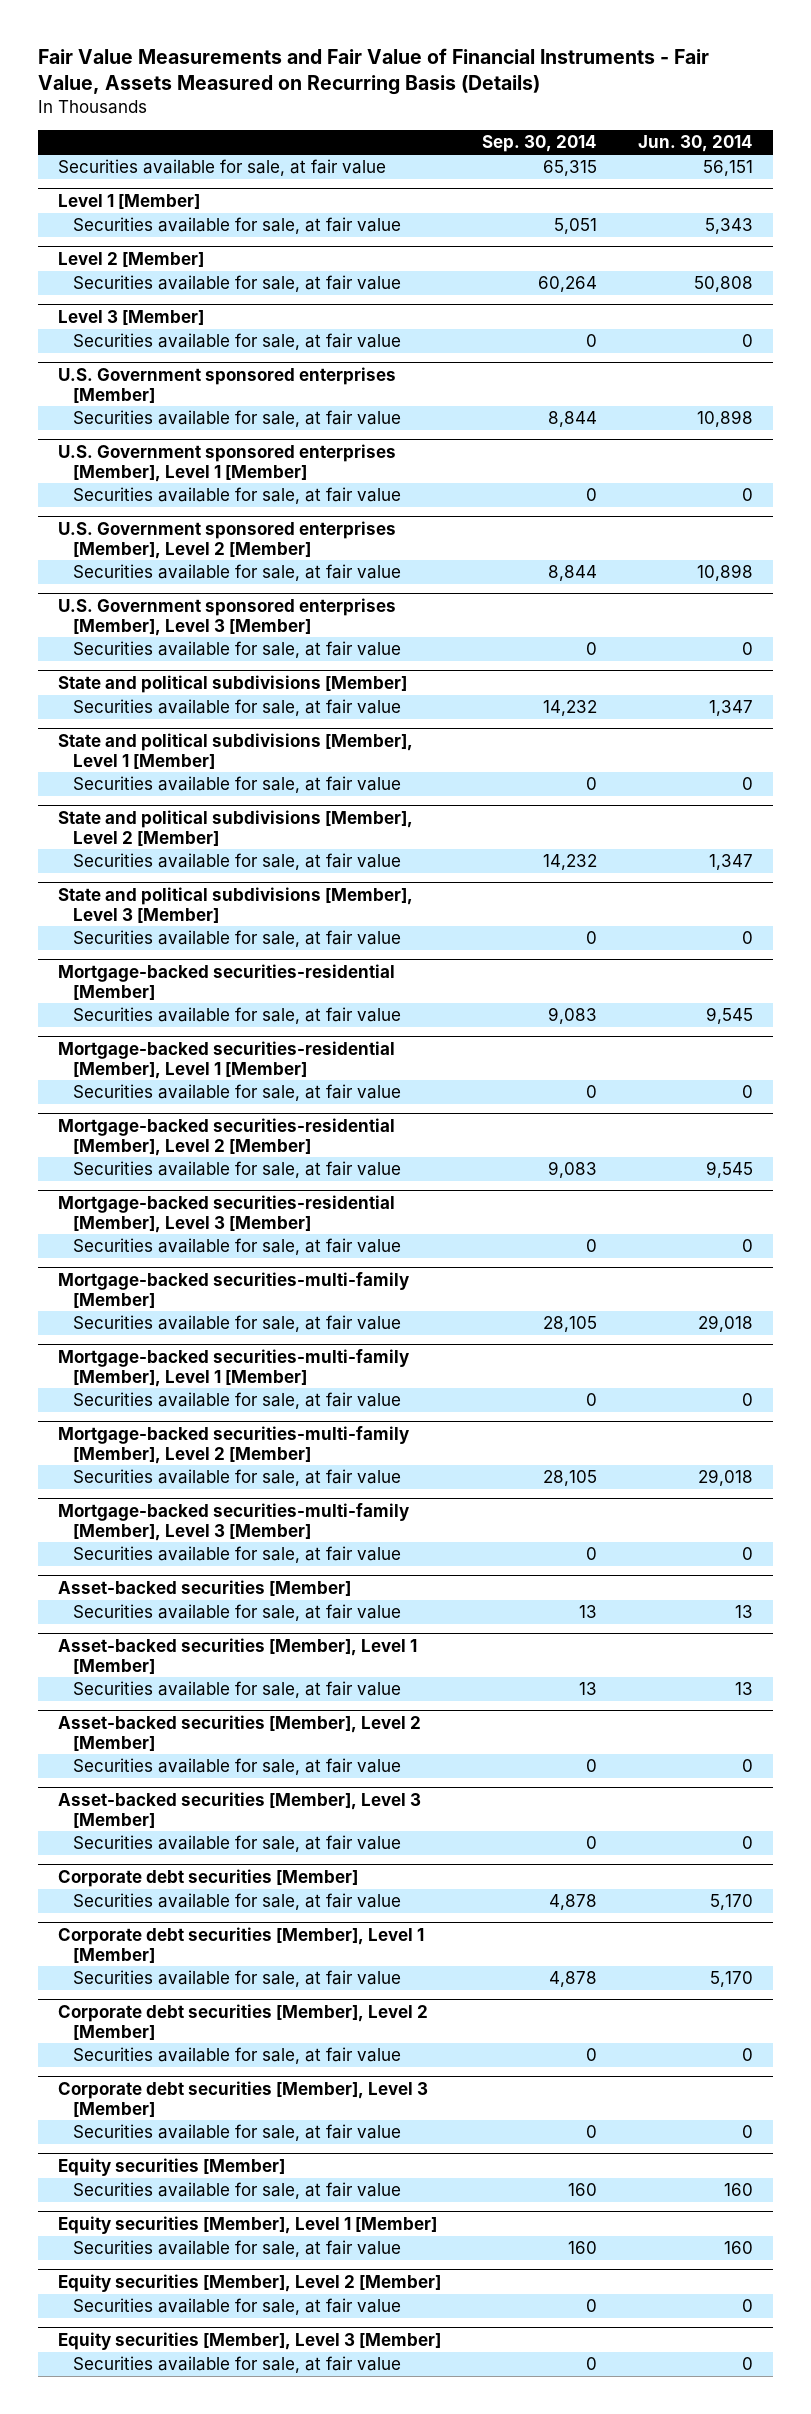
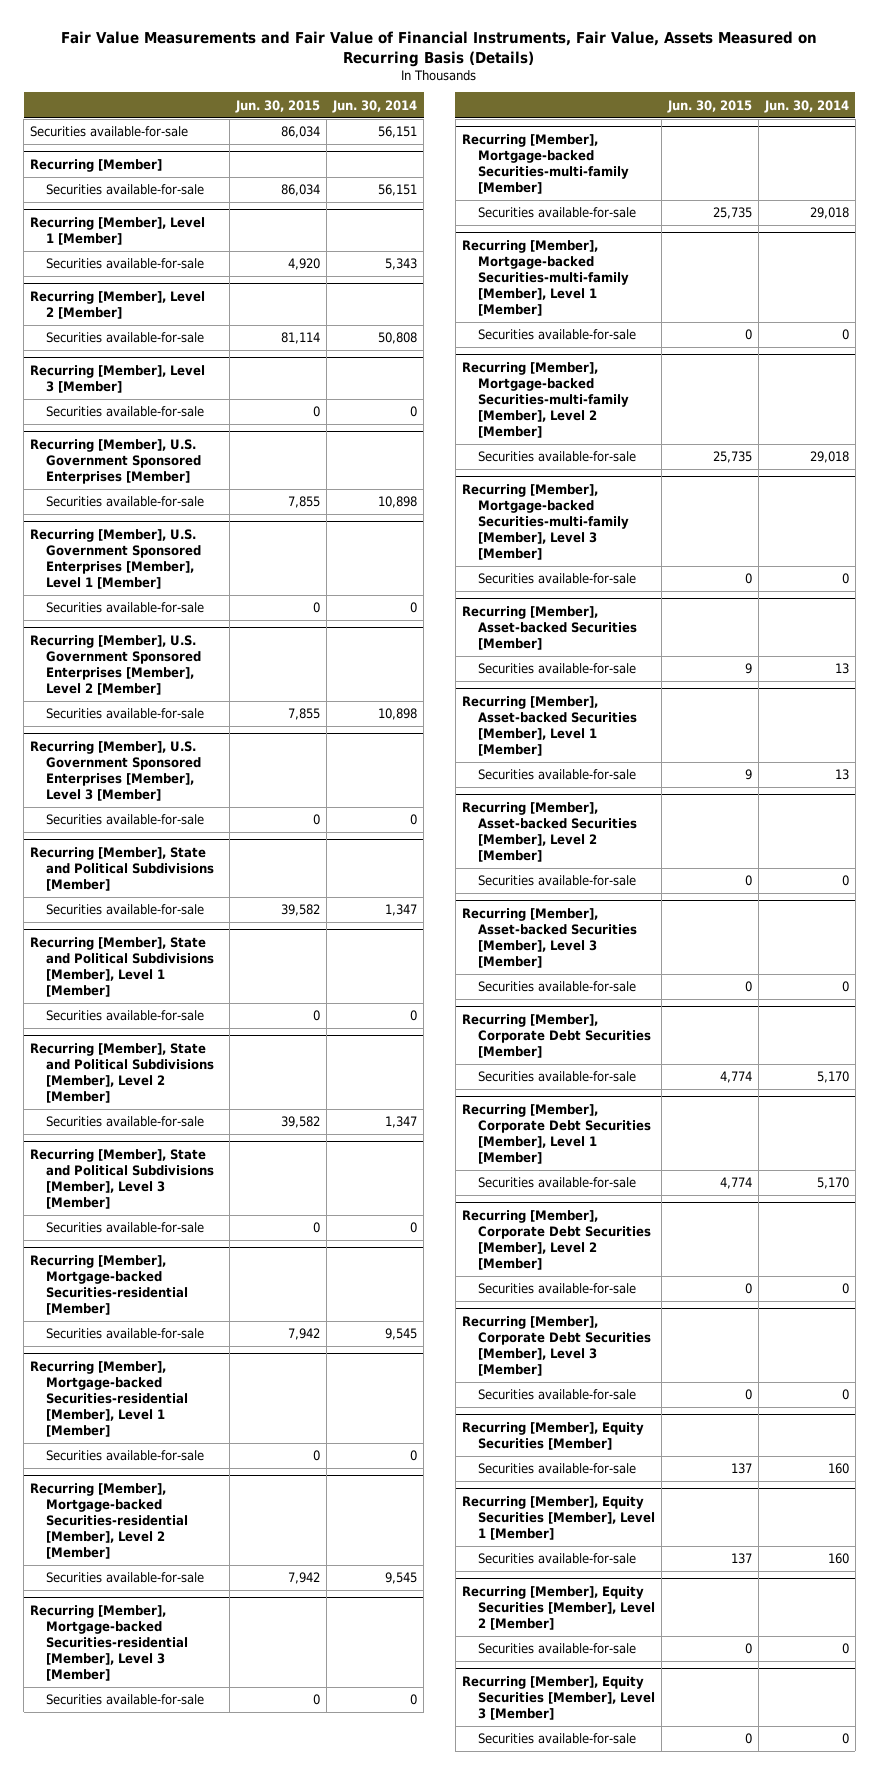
- Fair Value Measurements and Fair Value of Financial Instruments - Fair Value, Assets Measured on Recurring Basis (Details)
+ Fair Value Measurements and Fair Value of Financial Instruments, Fair Value, Assets Measured on Recurring Basis (Details)
- | Sep. 30, 2014 | Jun. 30, 2014
+ | Jun. 30, 2015 | Jun. 30, 2014
- Securities available for sale, at fair value | 65,315 | 56,151
- Level 1 [Member]
- Securities available for sale, at fair value | 5,051 | 5,343
- Level 2 [Member]
- Securities available for sale, at fair value | 60,264 | 50,808
- Level 3 [Member]
- Securities available for sale, at fair value | 0 | 0
- U.S. Government sponsored enterprises [Member]
- Securities available for sale, at fair value | 8,844 | 10,898
- U.S. Government sponsored enterprises [Member], Level 1 [Member]
- Securities available for sale, at fair value | 0 | 0
- U.S. Government sponsored enterprises [Member], Level 2 [Member]
- Securities available for sale, at fair value | 8,844 | 10,898
- U.S. Government sponsored enterprises [Member], Level 3 [Member]
- Securities available for sale, at fair value | 0 | 0
- State and political subdivisions [Member]
- Securities available for sale, at fair value | 14,232 | 1,347
- State and political subdivisions [Member], Level 1 [Member]
- Securities available for sale, at fair value | 0 | 0
- State and political subdivisions [Member], Level 2 [Member]
- Securities available for sale, at fair value | 14,232 | 1,347
- State and political subdivisions [Member], Level 3 [Member]
- Securities available for sale, at fair value | 0 | 0
- Mortgage-backed securities-residential [Member]
- Securities available for sale, at fair value | 9,083 | 9,545
- Mortgage-backed securities-residential [Member], Level 1 [Member]
- Securities available for sale, at fair value | 0 | 0
- Mortgage-backed securities-residential [Member], Level 2 [Member]
- Securities available for sale, at fair value | 9,083 | 9,545
- Mortgage-backed securities-residential [Member], Level 3 [Member]
- Securities available for sale, at fair value | 0 | 0
- Mortgage-backed securities-multi-family [Member]
- Securities available for sale, at fair value | 28,105 | 29,018
- Mortgage-backed securities-multi-family [Member], Level 1 [Member]
- Securities available for sale, at fair value | 0 | 0
- Mortgage-backed securities-multi-family [Member], Level 2 [Member]
- Securities available for sale, at fair value | 28,105 | 29,018
- Mortgage-backed securities-multi-family [Member], Level 3 [Member]
- Securities available for sale, at fair value | 0 | 0
- Asset-backed securities [Member]
- Securities available for sale, at fair value | 13 | 13
- Asset-backed securities [Member], Level 1 [Member]
- Securities available for sale, at fair value | 13 | 13
- Asset-backed securities [Member], Level 2 [Member]
- Securities available for sale, at fair value | 0 | 0
- Asset-backed securities [Member], Level 3 [Member]
- Securities available for sale, at fair value | 0 | 0
- Corporate debt securities [Member]
- Securities available for sale, at fair value | 4,878 | 5,170
- Corporate debt securities [Member], Level 1 [Member]
- Securities available for sale, at fair value | 4,878 | 5,170
- Corporate debt securities [Member], Level 2 [Member]
- Securities available for sale, at fair value | 0 | 0
- Corporate debt securities [Member], Level 3 [Member]
- Securities available for sale, at fair value | 0 | 0
- Equity securities [Member]
- Securities available for sale, at fair value | 160 | 160
- Equity securities [Member], Level 1 [Member]
- Securities available for sale, at fair value | 160 | 160
- Equity securities [Member], Level 2 [Member]
- Securities available for sale, at fair value | 0 | 0
- Equity securities [Member], Level 3 [Member]
- Securities available for sale, at fair value | 0 | 0
+ Securities available-for-sale | 86,034 | 56,151
+ Recurring [Member]
+ Securities available-for-sale | 86,034 | 56,151
+ Recurring [Member], Level 1 [Member]
+ Securities available-for-sale | 4,920 | 5,343
+ Recurring [Member], Level 2 [Member]
+ Securities available-for-sale | 81,114 | 50,808
+ Recurring [Member], Level 3 [Member]
+ Securities available-for-sale | 0 | 0
+ Recurring [Member], U.S. Government Sponsored Enterprises [Member]
+ Securities available-for-sale | 7,855 | 10,898
+ Recurring [Member], U.S. Government Sponsored Enterprises [Member], Level 1 [Member]
+ Securities available-for-sale | 0 | 0
+ Recurring [Member], U.S. Government Sponsored Enterprises [Member], Level 2 [Member]
+ Securities available-for-sale | 7,855 | 10,898
+ Recurring [Member], U.S. Government Sponsored Enterprises [Member], Level 3 [Member]
+ Securities available-for-sale | 0 | 0
+ Recurring [Member], State and Political Subdivisions [Member]
+ Securities available-for-sale | 39,582 | 1,347
+ Recurring [Member], State and Political Subdivisions [Member], Level 1 [Member]
+ Securities available-for-sale | 0 | 0
+ Recurring [Member], State and Political Subdivisions [Member], Level 2 [Member]
+ Securities available-for-sale | 39,582 | 1,347
+ Recurring [Member], State and Political Subdivisions [Member], Level 3 [Member]
+ Securities available-for-sale | 0 | 0
+ Recurring [Member], Mortgage-backed Securities-residential [Member]
+ Securities available-for-sale | 7,942 | 9,545
+ Recurring [Member], Mortgage-backed Securities-residential [Member], Level 1 [Member]
+ Securities available-for-sale | 0 | 0
+ Recurring [Member], Mortgage-backed Securities-residential [Member], Level 2 [Member]
+ Securities available-for-sale | 7,942 | 9,545
+ Recurring [Member], Mortgage-backed Securities-residential [Member], Level 3 [Member]
+ Securities available-for-sale | 0 | 0
+ Recurring [Member], Mortgage-backed Securities-multi-family [Member]
+ Securities available-for-sale | 25,735 | 29,018
+ Recurring [Member], Mortgage-backed Securities-multi-family [Member], Level 1 [Member]
+ Securities available-for-sale | 0 | 0
+ Recurring [Member], Mortgage-backed Securities-multi-family [Member], Level 2 [Member]
+ Securities available-for-sale | 25,735 | 29,018
+ Recurring [Member], Mortgage-backed Securities-multi-family [Member], Level 3 [Member]
+ Securities available-for-sale | 0 | 0
+ Recurring [Member], Asset-backed Securities [Member]
+ Securities available-for-sale | 9 | 13
+ Recurring [Member], Asset-backed Securities [Member], Level 1 [Member]
+ Securities available-for-sale | 9 | 13
+ Recurring [Member], Asset-backed Securities [Member], Level 2 [Member]
+ Securities available-for-sale | 0 | 0
+ Recurring [Member], Asset-backed Securities [Member], Level 3 [Member]
+ Securities available-for-sale | 0 | 0
+ Recurring [Member], Corporate Debt Securities [Member]
+ Securities available-for-sale | 4,774 | 5,170
+ Recurring [Member], Corporate Debt Securities [Member], Level 1 [Member]
+ Securities available-for-sale | 4,774 | 5,170
+ Recurring [Member], Corporate Debt Securities [Member], Level 2 [Member]
+ Securities available-for-sale | 0 | 0
+ Recurring [Member], Corporate Debt Securities [Member], Level 3 [Member]
+ Securities available-for-sale | 0 | 0
+ Recurring [Member], Equity Securities [Member]
+ Securities available-for-sale | 137 | 160
+ Recurring [Member], Equity Securities [Member], Level 1 [Member]
+ Securities available-for-sale | 137 | 160
+ Recurring [Member], Equity Securities [Member], Level 2 [Member]
+ Securities available-for-sale | 0 | 0
+ Recurring [Member], Equity Securities [Member], Level 3 [Member]
+ Securities available-for-sale | 0 | 0

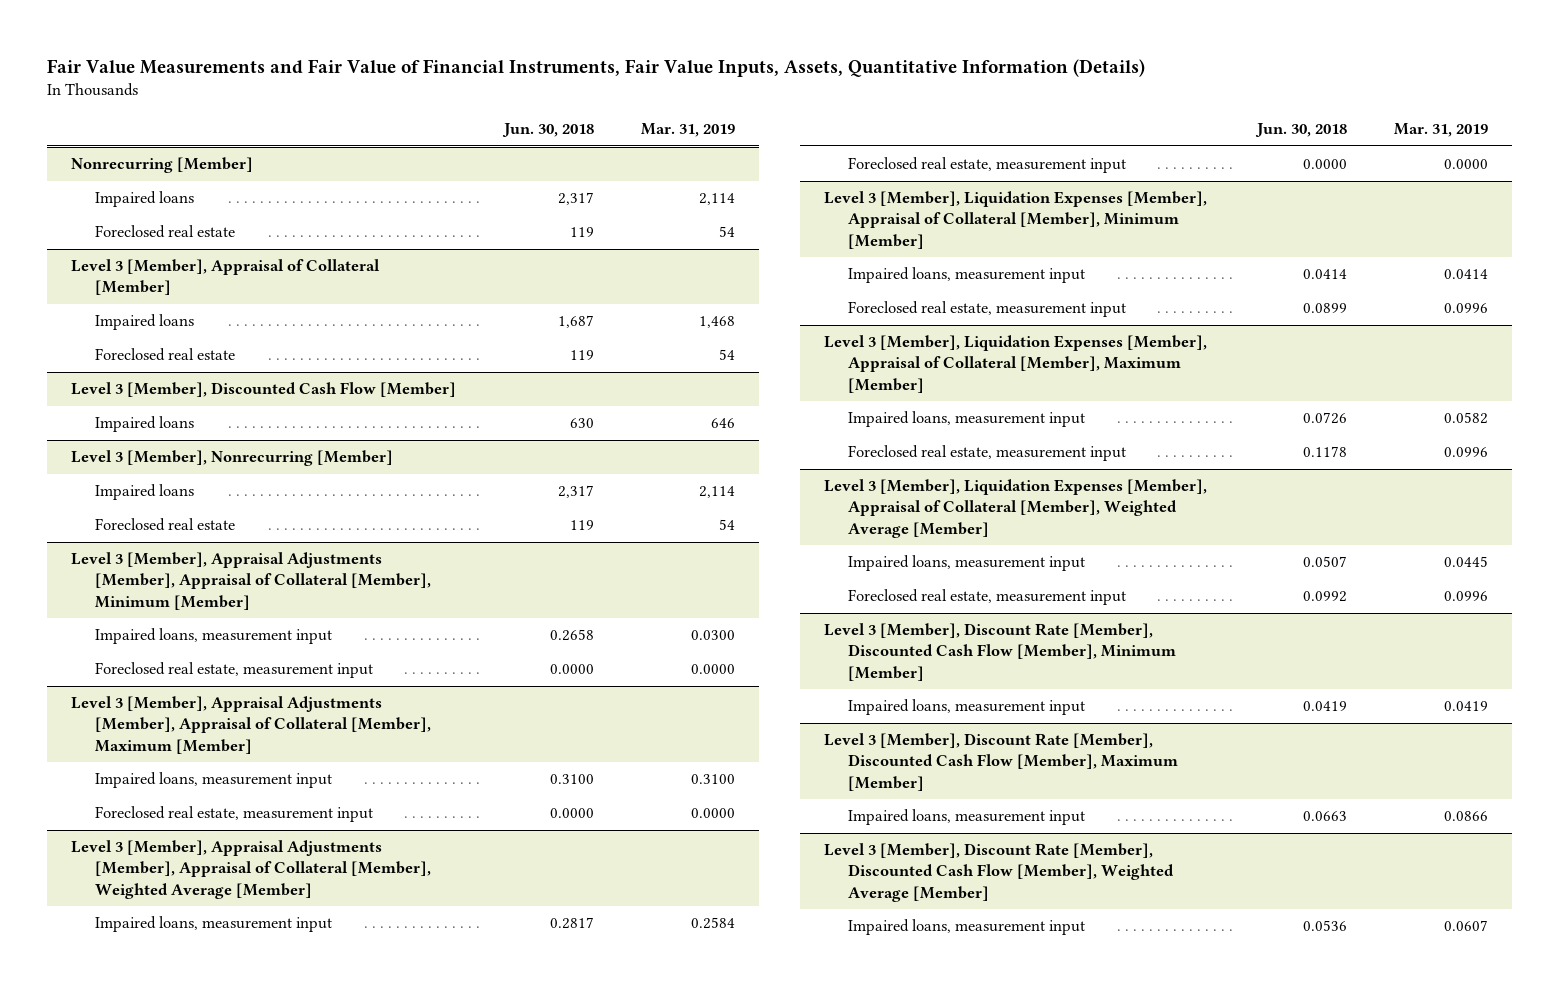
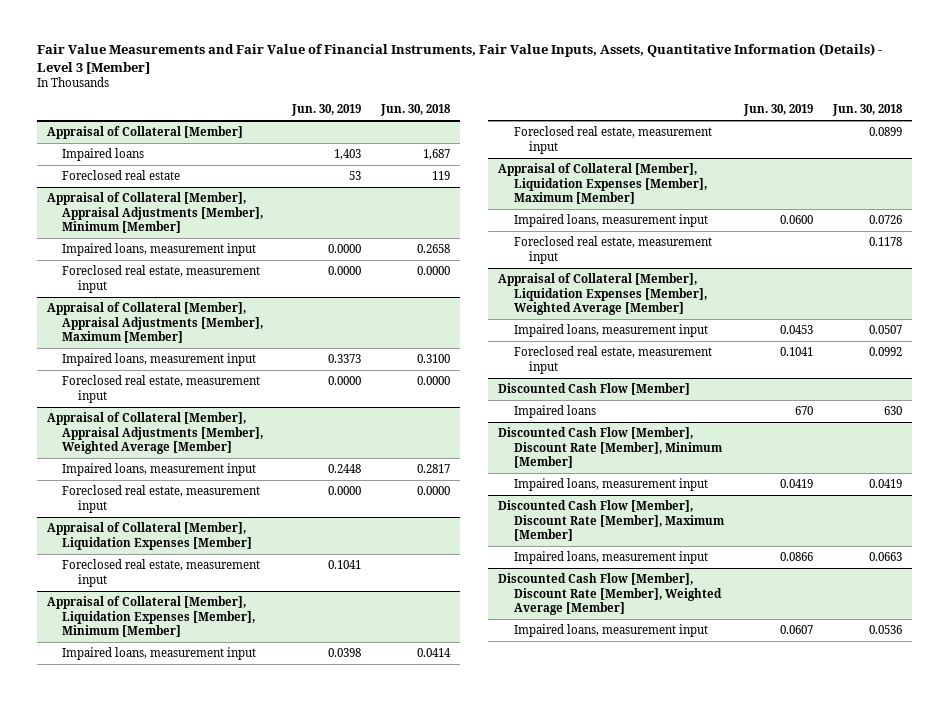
- Fair Value Measurements and Fair Value of Financial Instruments, Fair Value Inputs, Assets, Quantitative Information (Details)
+ Fair Value Measurements and Fair Value of Financial Instruments, Fair Value Inputs, Assets, Quantitative Information (Details) - Level 3 [Member]
- | Jun. 30, 2018 | Mar. 31, 2019
+ | Jun. 30, 2019 | Jun. 30, 2018
- Nonrecurring [Member]
- Impaired loans | 2,317 | 2,114
- Foreclosed real estate | 119 | 54
- Level 3 [Member], Appraisal of Collateral [Member]
+ Appraisal of Collateral [Member]
- Level 3 [Member], Discounted Cash Flow [Member]
- Impaired loans | 630 | 646
- Level 3 [Member], Nonrecurring [Member]
- Impaired loans | 2,317 | 2,114
- Foreclosed real estate | 119 | 54
- Level 3 [Member], Appraisal Adjustments [Member], Appraisal of Collateral [Member], Minimum [Member]
+ Appraisal of Collateral [Member], Appraisal Adjustments [Member], Minimum [Member]
- Level 3 [Member], Appraisal Adjustments [Member], Appraisal of Collateral [Member], Maximum [Member]
+ Appraisal of Collateral [Member], Appraisal Adjustments [Member], Maximum [Member]
- Level 3 [Member], Appraisal Adjustments [Member], Appraisal of Collateral [Member], Weighted Average [Member]
+ Appraisal of Collateral [Member], Appraisal Adjustments [Member], Weighted Average [Member]
- Level 3 [Member], Liquidation Expenses [Member], Appraisal of Collateral [Member], Minimum [Member]
+ Appraisal of Collateral [Member], Liquidation Expenses [Member]
+ Foreclosed real estate, measurement input | 0.1041 |
+ Appraisal of Collateral [Member], Liquidation Expenses [Member], Minimum [Member]
- Level 3 [Member], Liquidation Expenses [Member], Appraisal of Collateral [Member], Maximum [Member]
+ Appraisal of Collateral [Member], Liquidation Expenses [Member], Maximum [Member]
- Level 3 [Member], Liquidation Expenses [Member], Appraisal of Collateral [Member], Weighted Average [Member]
+ Appraisal of Collateral [Member], Liquidation Expenses [Member], Weighted Average [Member]
- Level 3 [Member], Discount Rate [Member], Discounted Cash Flow [Member], Minimum [Member]
+ Discounted Cash Flow [Member]
+ Impaired loans | 670 | 630
+ Discounted Cash Flow [Member], Discount Rate [Member], Minimum [Member]
- Level 3 [Member], Discount Rate [Member], Discounted Cash Flow [Member], Maximum [Member]
+ Discounted Cash Flow [Member], Discount Rate [Member], Maximum [Member]
- Level 3 [Member], Discount Rate [Member], Discounted Cash Flow [Member], Weighted Average [Member]
+ Discounted Cash Flow [Member], Discount Rate [Member], Weighted Average [Member]

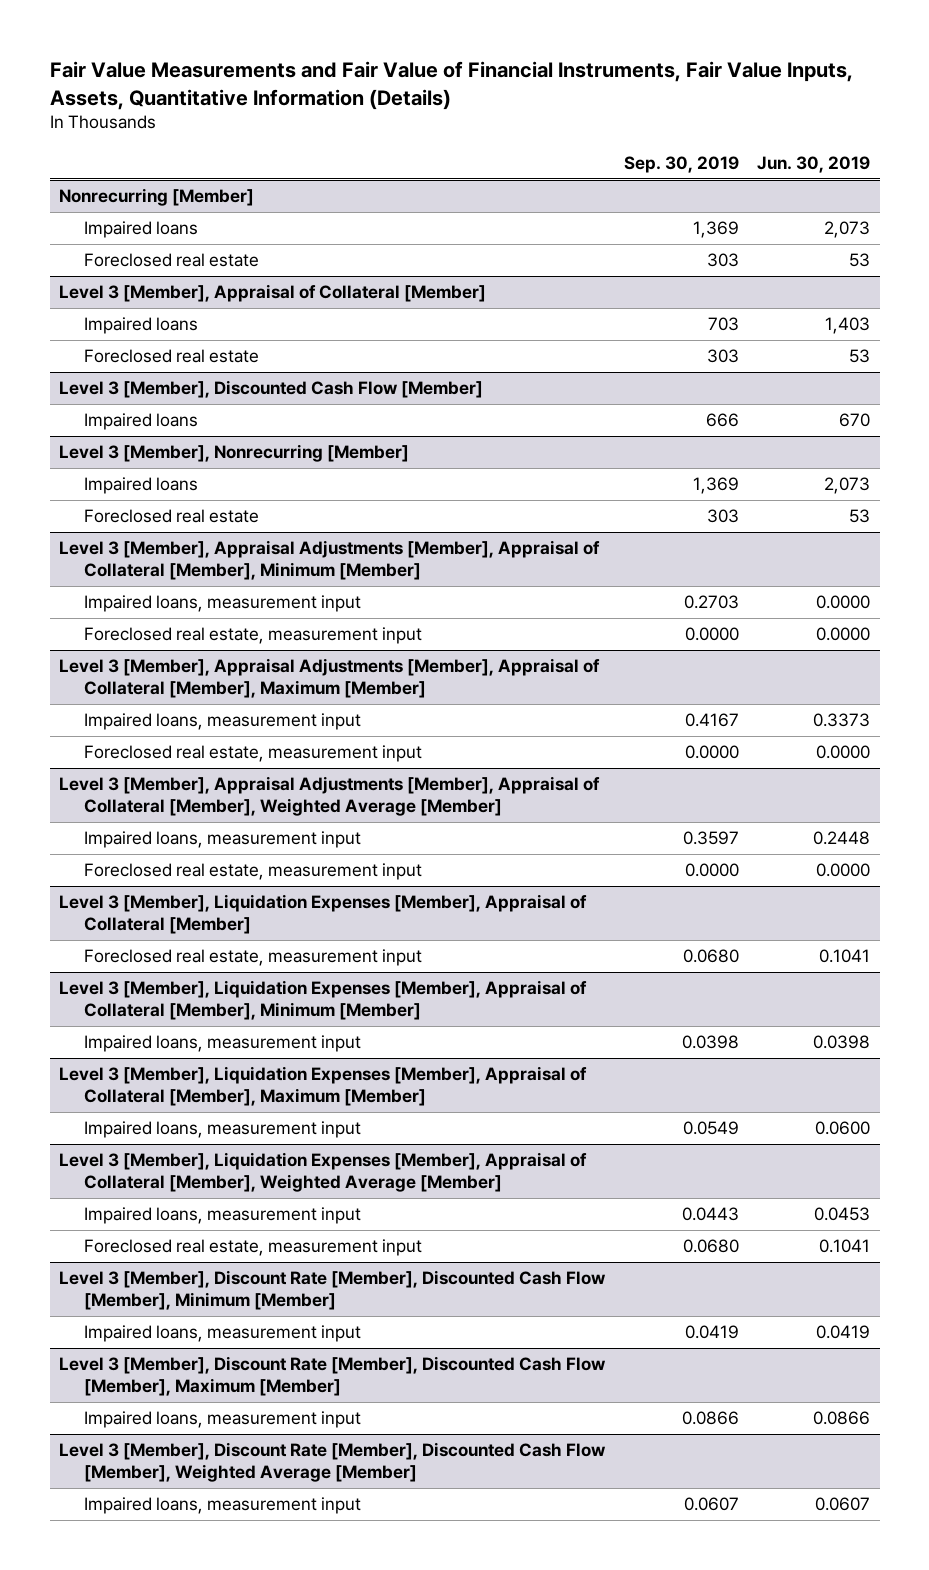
- Fair Value Measurements and Fair Value of Financial Instruments, Fair Value Inputs, Assets, Quantitative Information (Details) - Level 3 [Member]
+ Fair Value Measurements and Fair Value of Financial Instruments, Fair Value Inputs, Assets, Quantitative Information (Details)
- | Jun. 30, 2019 | Jun. 30, 2018
+ | Sep. 30, 2019 | Jun. 30, 2019
- Appraisal of Collateral [Member]
+ Nonrecurring [Member]
+ Impaired loans | 1,369 | 2,073
+ Foreclosed real estate | 303 | 53
+ Level 3 [Member], Appraisal of Collateral [Member]
- Appraisal of Collateral [Member], Appraisal Adjustments [Member], Minimum [Member]
+ Level 3 [Member], Discounted Cash Flow [Member]
+ Impaired loans | 666 | 670
+ Level 3 [Member], Nonrecurring [Member]
+ Impaired loans | 1,369 | 2,073
+ Foreclosed real estate | 303 | 53
+ Level 3 [Member], Appraisal Adjustments [Member], Appraisal of Collateral [Member], Minimum [Member]
- Appraisal of Collateral [Member], Appraisal Adjustments [Member], Maximum [Member]
+ Level 3 [Member], Appraisal Adjustments [Member], Appraisal of Collateral [Member], Maximum [Member]
- Appraisal of Collateral [Member], Appraisal Adjustments [Member], Weighted Average [Member]
+ Level 3 [Member], Appraisal Adjustments [Member], Appraisal of Collateral [Member], Weighted Average [Member]
- Appraisal of Collateral [Member], Liquidation Expenses [Member]
+ Level 3 [Member], Liquidation Expenses [Member], Appraisal of Collateral [Member]
- Appraisal of Collateral [Member], Liquidation Expenses [Member], Minimum [Member]
+ Level 3 [Member], Liquidation Expenses [Member], Appraisal of Collateral [Member], Minimum [Member]
- Foreclosed real estate, measurement input | | 0.0899
- Appraisal of Collateral [Member], Liquidation Expenses [Member], Maximum [Member]
+ Level 3 [Member], Liquidation Expenses [Member], Appraisal of Collateral [Member], Maximum [Member]
- Foreclosed real estate, measurement input | | 0.1178
- Appraisal of Collateral [Member], Liquidation Expenses [Member], Weighted Average [Member]
+ Level 3 [Member], Liquidation Expenses [Member], Appraisal of Collateral [Member], Weighted Average [Member]
- Discounted Cash Flow [Member]
- Impaired loans | 670 | 630
- Discounted Cash Flow [Member], Discount Rate [Member], Minimum [Member]
+ Level 3 [Member], Discount Rate [Member], Discounted Cash Flow [Member], Minimum [Member]
- Discounted Cash Flow [Member], Discount Rate [Member], Maximum [Member]
+ Level 3 [Member], Discount Rate [Member], Discounted Cash Flow [Member], Maximum [Member]
- Discounted Cash Flow [Member], Discount Rate [Member], Weighted Average [Member]
+ Level 3 [Member], Discount Rate [Member], Discounted Cash Flow [Member], Weighted Average [Member]

